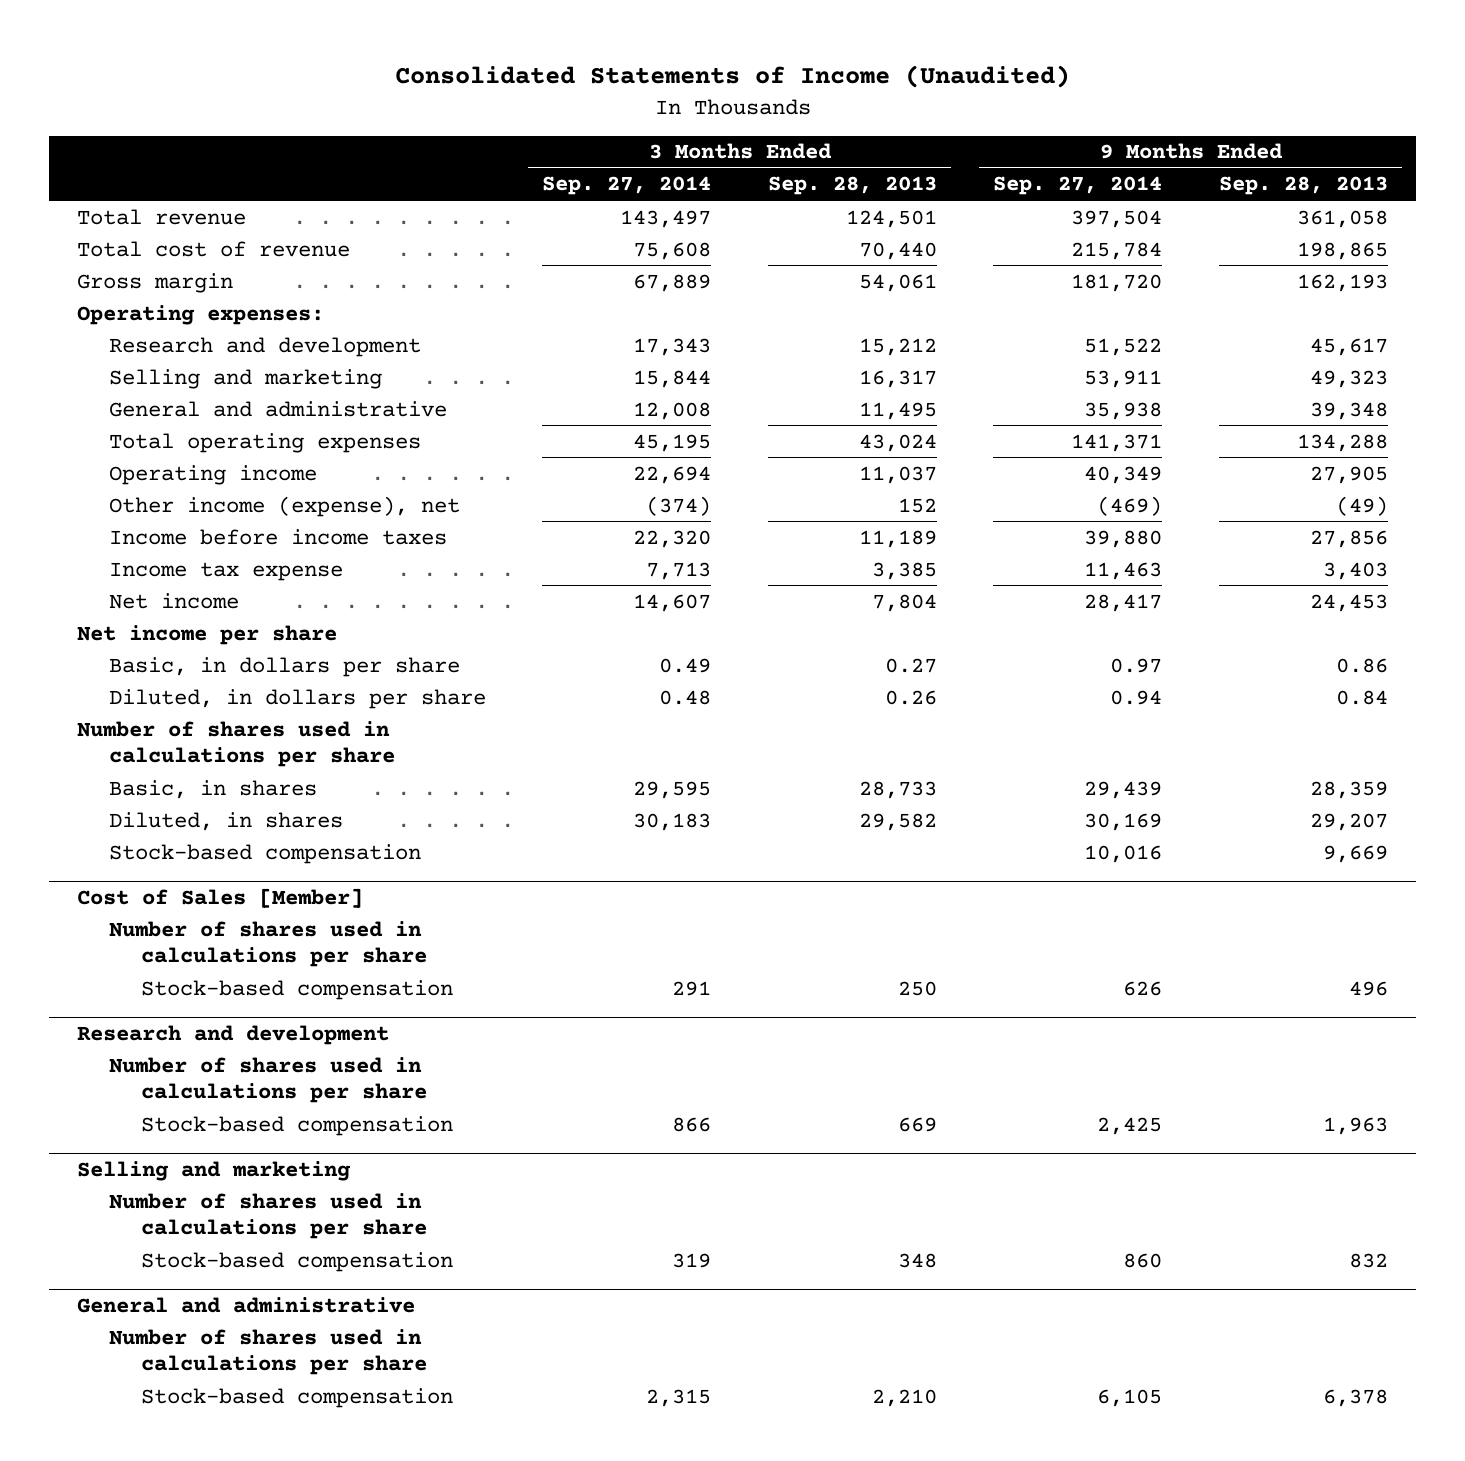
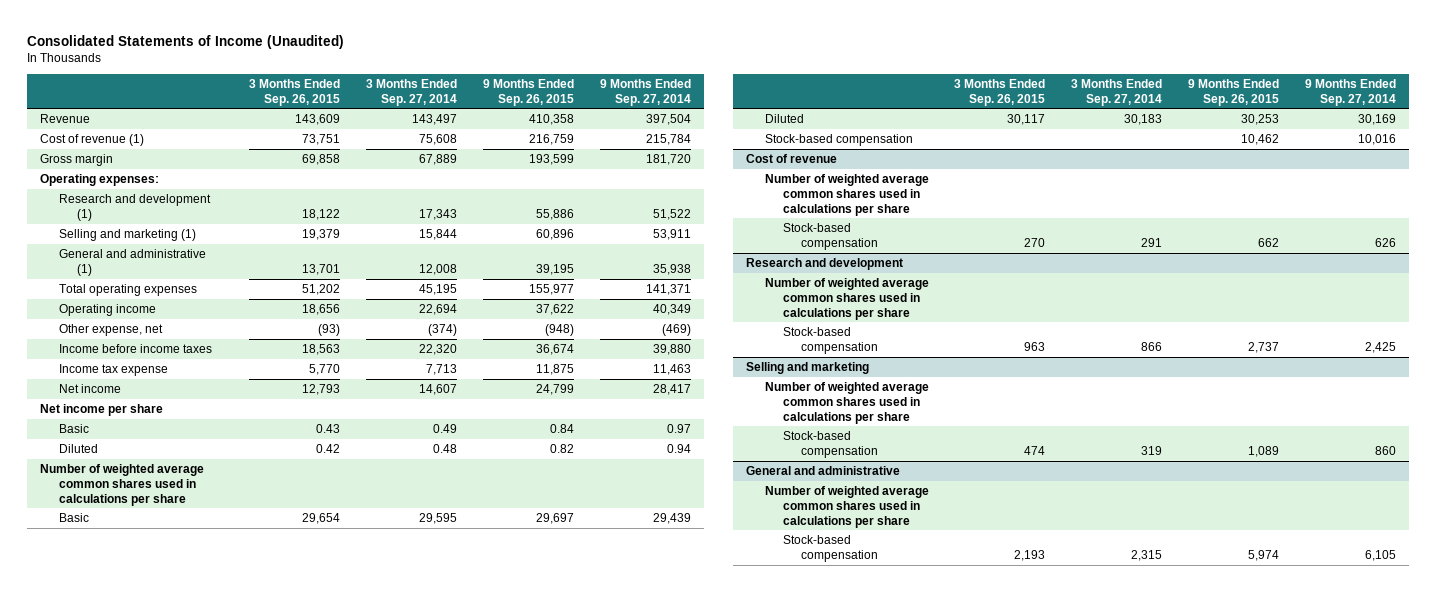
- | 3 Months Ended Sep. 27, 2014 | 3 Months Ended Sep. 28, 2013 | 9 Months Ended Sep. 27, 2014 | 9 Months Ended Sep. 28, 2013
+ | 3 Months Ended Sep. 26, 2015 | 3 Months Ended Sep. 27, 2014 | 9 Months Ended Sep. 26, 2015 | 9 Months Ended Sep. 27, 2014
- Total revenue | 143,497 | 124,501 | 397,504 | 361,058
- Total cost of revenue | 75,608 | 70,440 | 215,784 | 198,865
+ Revenue | 143,609 | 143,497 | 410,358 | 397,504
+ Cost of revenue (1) | 73,751 | 75,608 | 216,759 | 215,784
- Research and development | 17,343 | 15,212 | 51,522 | 45,617
- Selling and marketing | 15,844 | 16,317 | 53,911 | 49,323
- General and administrative | 12,008 | 11,495 | 35,938 | 39,348
+ Research and development (1) | 18,122 | 17,343 | 55,886 | 51,522
+ Selling and marketing (1) | 19,379 | 15,844 | 60,896 | 53,911
+ General and administrative (1) | 13,701 | 12,008 | 39,195 | 35,938
- Other income (expense), net | (374) | 152 | (469) | (49)
+ Other expense, net | (93) | (374) | (948) | (469)
- Basic, in dollars per share | 0.49 | 0.27 | 0.97 | 0.86
- Diluted, in dollars per share | 0.48 | 0.26 | 0.94 | 0.84
- Number of shares used in calculations per share
- Basic, in shares | 29,595 | 28,733 | 29,439 | 28,359
- Diluted, in shares | 30,183 | 29,582 | 30,169 | 29,207
+ Basic | 0.43 | 0.49 | 0.84 | 0.97
+ Diluted | 0.42 | 0.48 | 0.82 | 0.94
+ Number of weighted average common shares used in calculations per share
+ Basic | 29,654 | 29,595 | 29,697 | 29,439
+ Diluted | 30,117 | 30,183 | 30,253 | 30,169
- Cost of Sales [Member]
- Number of shares used in calculations per share
+ Cost of revenue
+ Number of weighted average common shares used in calculations per share
@ Research and development
- Number of shares used in calculations per share
+ Number of weighted average common shares used in calculations per share
@ Selling and marketing
- Number of shares used in calculations per share
+ Number of weighted average common shares used in calculations per share
@ General and administrative
- Number of shares used in calculations per share
+ Number of weighted average common shares used in calculations per share

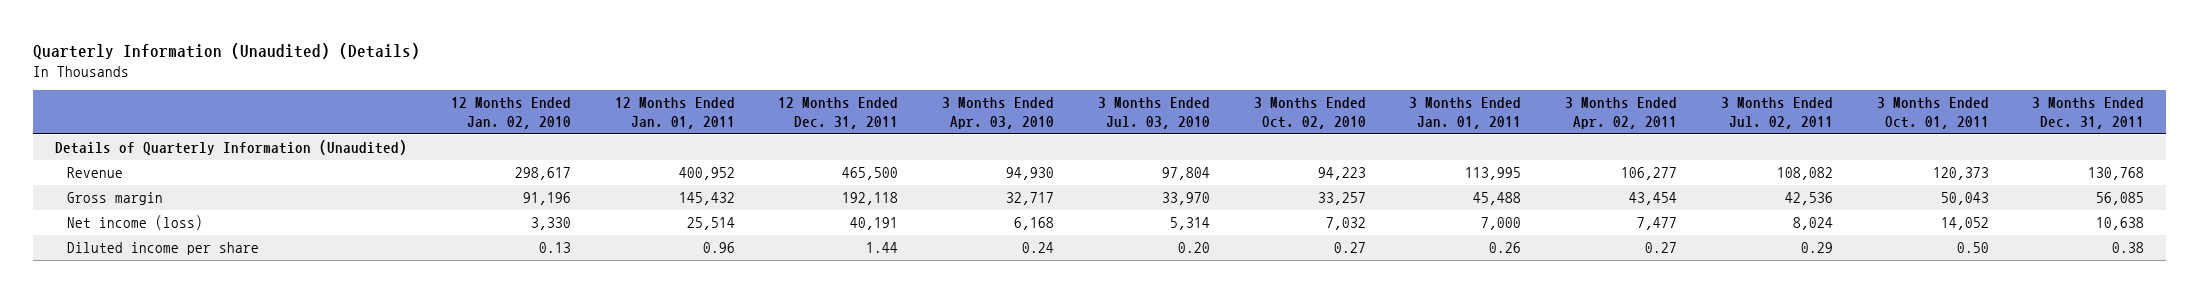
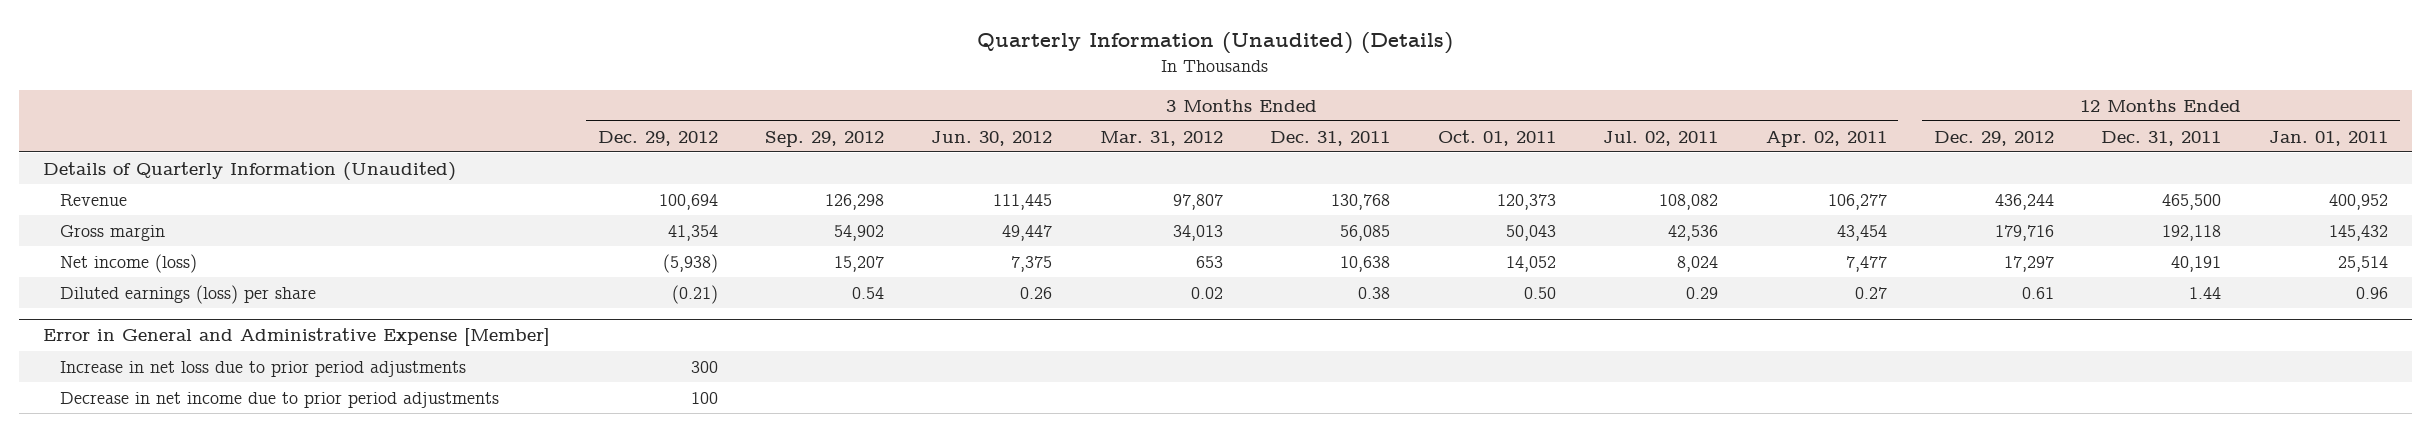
- | 12 Months Ended Jan. 02, 2010 | 12 Months Ended Jan. 01, 2011 | 12 Months Ended Dec. 31, 2011 | 3 Months Ended Apr. 03, 2010 | 3 Months Ended Jul. 03, 2010 | 3 Months Ended Oct. 02, 2010 | 3 Months Ended Jan. 01, 2011 | 3 Months Ended Apr. 02, 2011 | 3 Months Ended Jul. 02, 2011 | 3 Months Ended Oct. 01, 2011 | 3 Months Ended Dec. 31, 2011
+ | 3 Months Ended Dec. 29, 2012 | 3 Months Ended Sep. 29, 2012 | 3 Months Ended Jun. 30, 2012 | 3 Months Ended Mar. 31, 2012 | 3 Months Ended Dec. 31, 2011 | 3 Months Ended Oct. 01, 2011 | 3 Months Ended Jul. 02, 2011 | 3 Months Ended Apr. 02, 2011 | 12 Months Ended Dec. 29, 2012 | 12 Months Ended Dec. 31, 2011 | 12 Months Ended Jan. 01, 2011
- Diluted income per share | 0.13 | 0.96 | 1.44 | 0.24 | 0.20 | 0.27 | 0.26 | 0.27 | 0.29 | 0.50 | 0.38
+ Diluted earnings (loss) per share | (0.21) | 0.54 | 0.26 | 0.02 | 0.38 | 0.50 | 0.29 | 0.27 | 0.61 | 1.44 | 0.96
+ Error in General and Administrative Expense [Member]
+ Increase in net loss due to prior period adjustments | 300 | | | | | | | | | |
+ Decrease in net income due to prior period adjustments | 100 | | | | | | | | | |

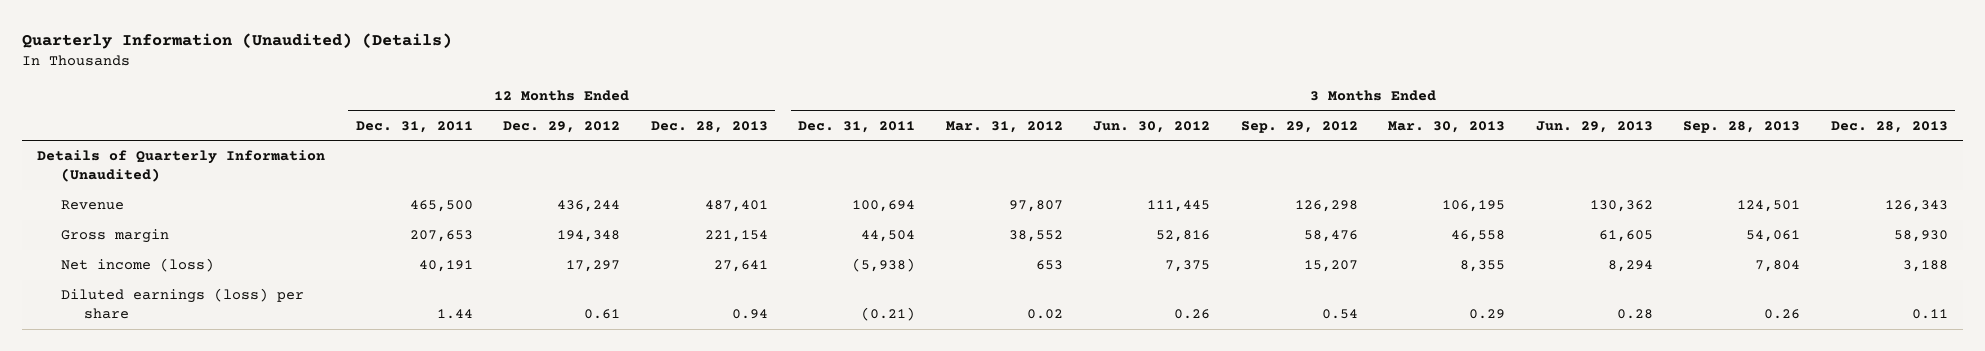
- | 3 Months Ended Dec. 29, 2012 | 3 Months Ended Sep. 29, 2012 | 3 Months Ended Jun. 30, 2012 | 3 Months Ended Mar. 31, 2012 | 3 Months Ended Dec. 31, 2011 | 3 Months Ended Oct. 01, 2011 | 3 Months Ended Jul. 02, 2011 | 3 Months Ended Apr. 02, 2011 | 12 Months Ended Dec. 29, 2012 | 12 Months Ended Dec. 31, 2011 | 12 Months Ended Jan. 01, 2011
+ | 12 Months Ended Dec. 31, 2011 | 12 Months Ended Dec. 29, 2012 | 12 Months Ended Dec. 28, 2013 | 3 Months Ended Dec. 31, 2011 | 3 Months Ended Mar. 31, 2012 | 3 Months Ended Jun. 30, 2012 | 3 Months Ended Sep. 29, 2012 | 3 Months Ended Mar. 30, 2013 | 3 Months Ended Jun. 29, 2013 | 3 Months Ended Sep. 28, 2013 | 3 Months Ended Dec. 28, 2013
- Revenue | 100,694 | 126,298 | 111,445 | 97,807 | 130,768 | 120,373 | 108,082 | 106,277 | 436,244 | 465,500 | 400,952
- Gross margin | 41,354 | 54,902 | 49,447 | 34,013 | 56,085 | 50,043 | 42,536 | 43,454 | 179,716 | 192,118 | 145,432
- Net income (loss) | (5,938) | 15,207 | 7,375 | 653 | 10,638 | 14,052 | 8,024 | 7,477 | 17,297 | 40,191 | 25,514
- Diluted earnings (loss) per share | (0.21) | 0.54 | 0.26 | 0.02 | 0.38 | 0.50 | 0.29 | 0.27 | 0.61 | 1.44 | 0.96
- Error in General and Administrative Expense [Member]
- Increase in net loss due to prior period adjustments | 300 | | | | | | | | | |
- Decrease in net income due to prior period adjustments | 100 | | | | | | | | | |
+ Revenue | 465,500 | 436,244 | 487,401 | 100,694 | 97,807 | 111,445 | 126,298 | 106,195 | 130,362 | 124,501 | 126,343
+ Gross margin | 207,653 | 194,348 | 221,154 | 44,504 | 38,552 | 52,816 | 58,476 | 46,558 | 61,605 | 54,061 | 58,930
+ Net income (loss) | 40,191 | 17,297 | 27,641 | (5,938) | 653 | 7,375 | 15,207 | 8,355 | 8,294 | 7,804 | 3,188
+ Diluted earnings (loss) per share | 1.44 | 0.61 | 0.94 | (0.21) | 0.02 | 0.26 | 0.54 | 0.29 | 0.28 | 0.26 | 0.11

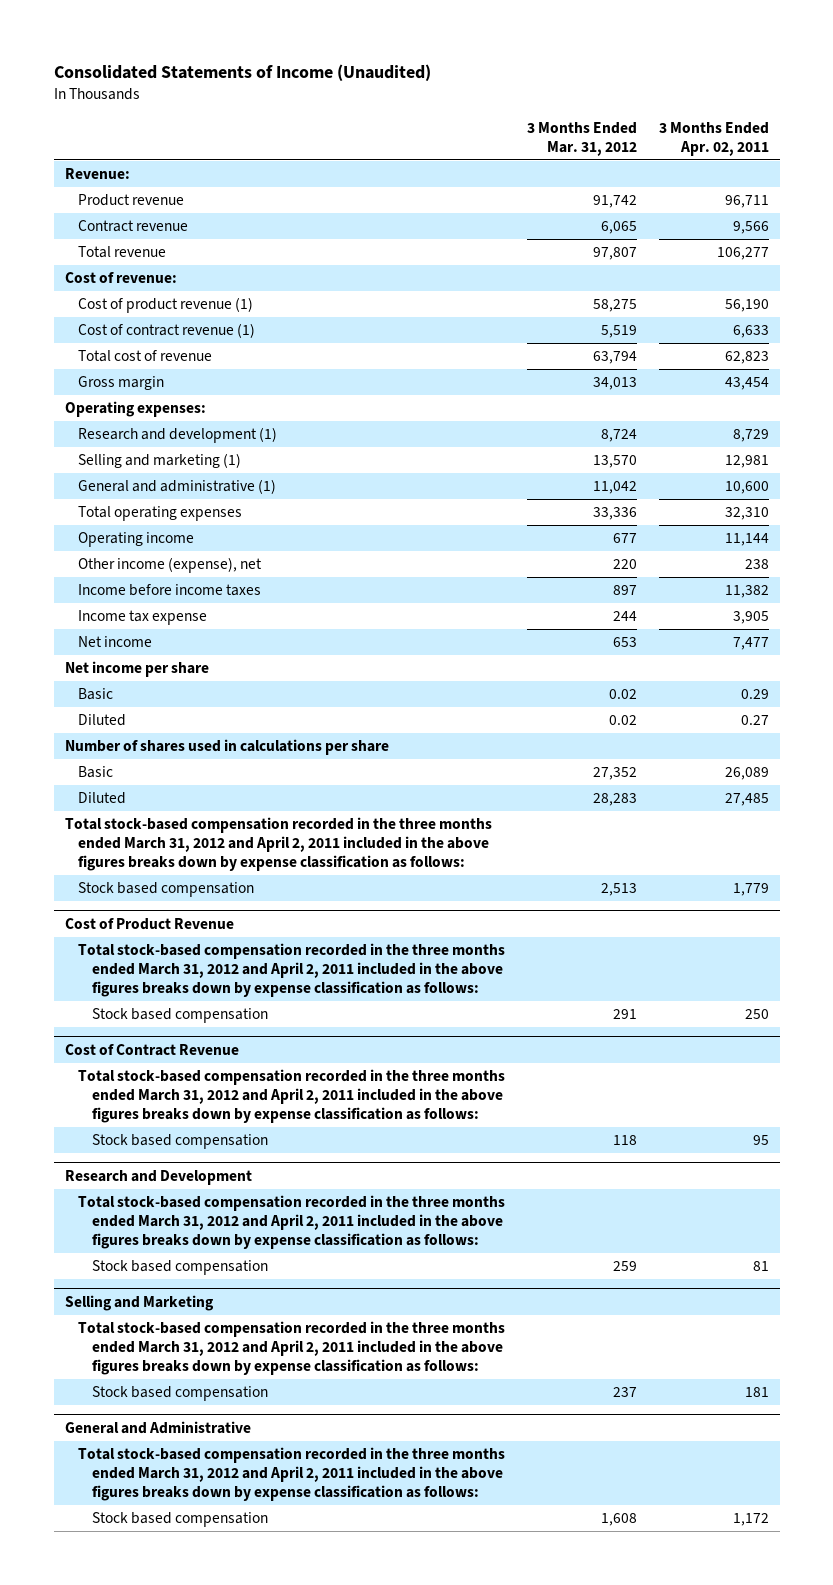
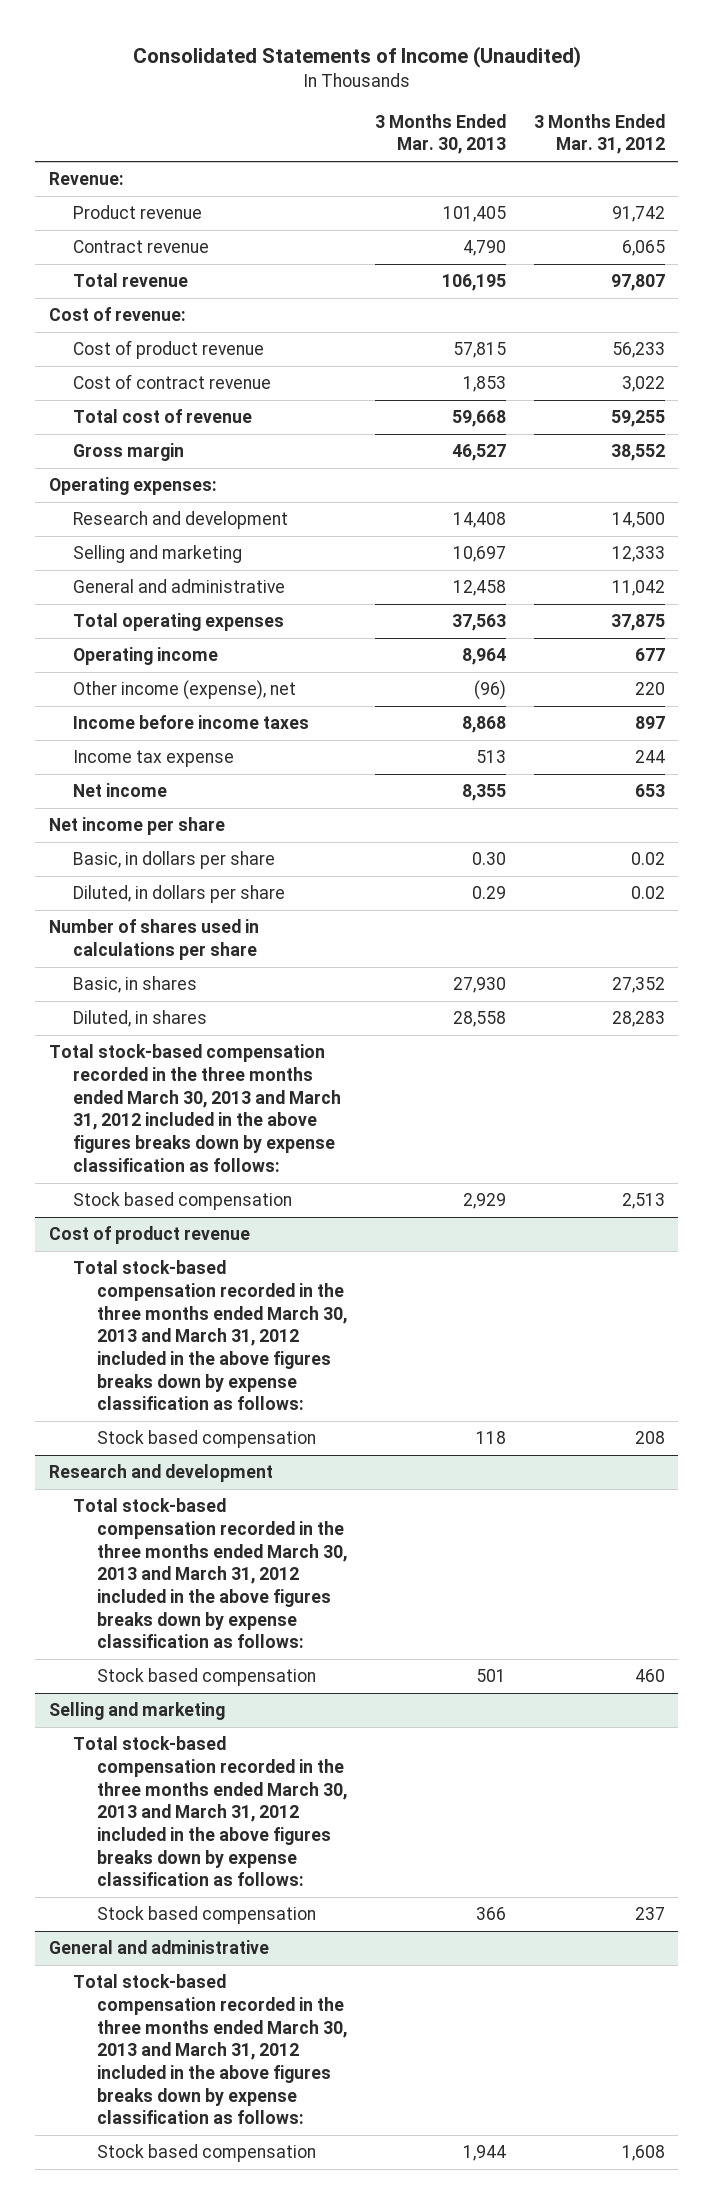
- | 3 Months Ended Mar. 31, 2012 | 3 Months Ended Apr. 02, 2011
+ | 3 Months Ended Mar. 30, 2013 | 3 Months Ended Mar. 31, 2012
- Cost of product revenue (1) | 58,275 | 56,190
- Cost of contract revenue (1) | 5,519 | 6,633
- Total cost of revenue | 63,794 | 62,823
- Gross margin | 34,013 | 43,454
+ Cost of product revenue | 57,815 | 56,233
+ Cost of contract revenue | 1,853 | 3,022
+ Total cost of revenue | 59,668 | 59,255
+ Gross margin | 46,527 | 38,552
- Research and development (1) | 8,724 | 8,729
- Selling and marketing (1) | 13,570 | 12,981
- General and administrative (1) | 11,042 | 10,600
- Total operating expenses | 33,336 | 32,310
+ Research and development | 14,408 | 14,500
+ Selling and marketing | 10,697 | 12,333
+ General and administrative | 12,458 | 11,042
+ Total operating expenses | 37,563 | 37,875
- Basic | 0.02 | 0.29
- Diluted | 0.02 | 0.27
+ Basic, in dollars per share | 0.30 | 0.02
+ Diluted, in dollars per share | 0.29 | 0.02
- Basic | 27,352 | 26,089
- Diluted | 28,283 | 27,485
- Total stock-based compensation recorded in the three months ended March 31, 2012 and April 2, 2011 included in the above figures breaks down by expense classification as follows:
+ Basic, in shares | 27,930 | 27,352
+ Diluted, in shares | 28,558 | 28,283
+ Total stock-based compensation recorded in the three months ended March 30, 2013 and March 31, 2012 included in the above figures breaks down by expense classification as follows:
- Cost of Product Revenue
- Total stock-based compensation recorded in the three months ended March 31, 2012 and April 2, 2011 included in the above figures breaks down by expense classification as follows:
- Stock based compensation | 291 | 250
- Cost of Contract Revenue
- Total stock-based compensation recorded in the three months ended March 31, 2012 and April 2, 2011 included in the above figures breaks down by expense classification as follows:
- Stock based compensation | 118 | 95
- Research and Development
- Total stock-based compensation recorded in the three months ended March 31, 2012 and April 2, 2011 included in the above figures breaks down by expense classification as follows:
- Stock based compensation | 259 | 81
- Selling and Marketing
- Total stock-based compensation recorded in the three months ended March 31, 2012 and April 2, 2011 included in the above figures breaks down by expense classification as follows:
+ Cost of product revenue
+ Total stock-based compensation recorded in the three months ended March 30, 2013 and March 31, 2012 included in the above figures breaks down by expense classification as follows:
+ Stock based compensation | 118 | 208
+ Research and development
+ Total stock-based compensation recorded in the three months ended March 30, 2013 and March 31, 2012 included in the above figures breaks down by expense classification as follows:
+ Stock based compensation | 501 | 460
+ Selling and marketing
+ Total stock-based compensation recorded in the three months ended March 30, 2013 and March 31, 2012 included in the above figures breaks down by expense classification as follows:
- General and Administrative
- Total stock-based compensation recorded in the three months ended March 31, 2012 and April 2, 2011 included in the above figures breaks down by expense classification as follows:
+ General and administrative
+ Total stock-based compensation recorded in the three months ended March 30, 2013 and March 31, 2012 included in the above figures breaks down by expense classification as follows:

